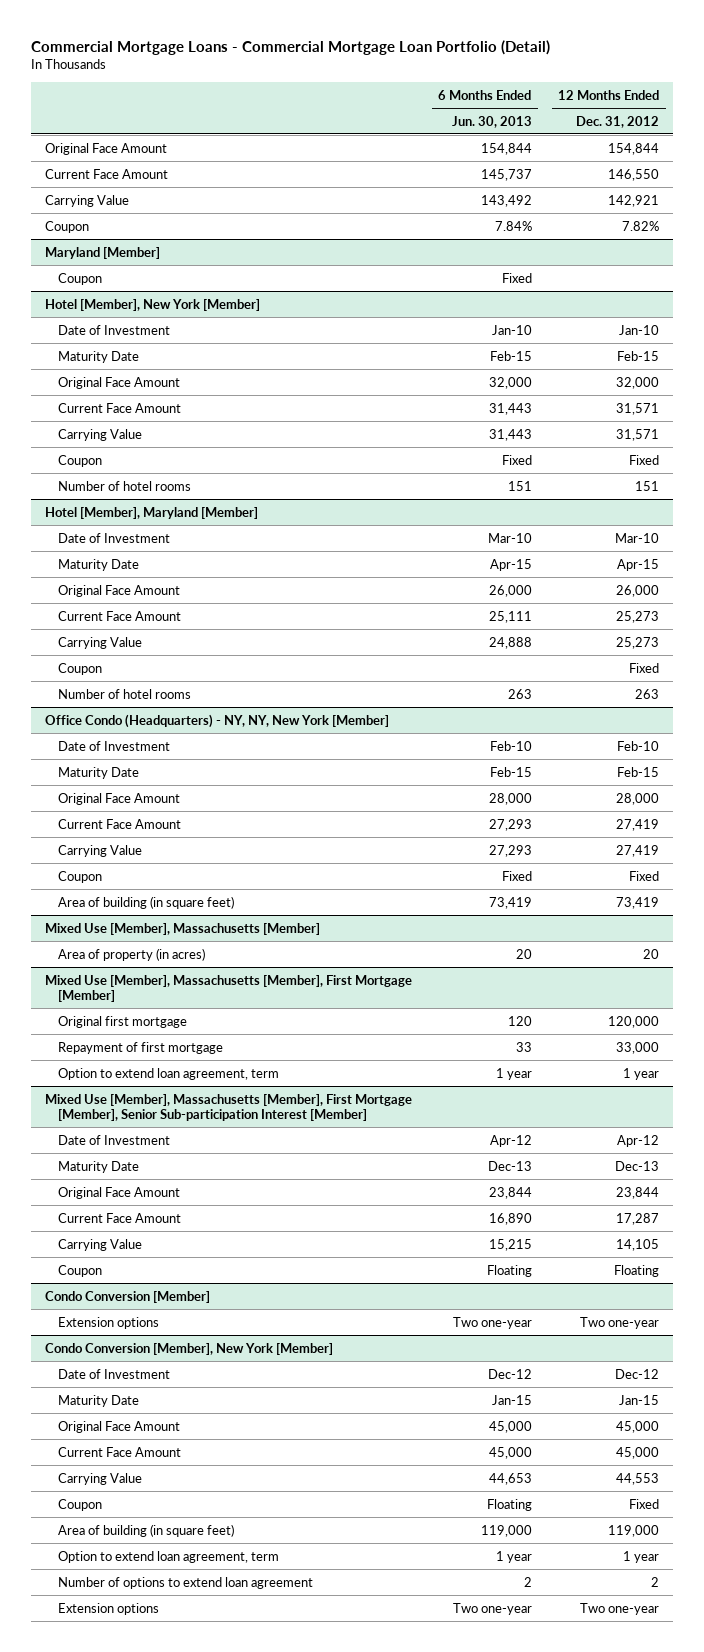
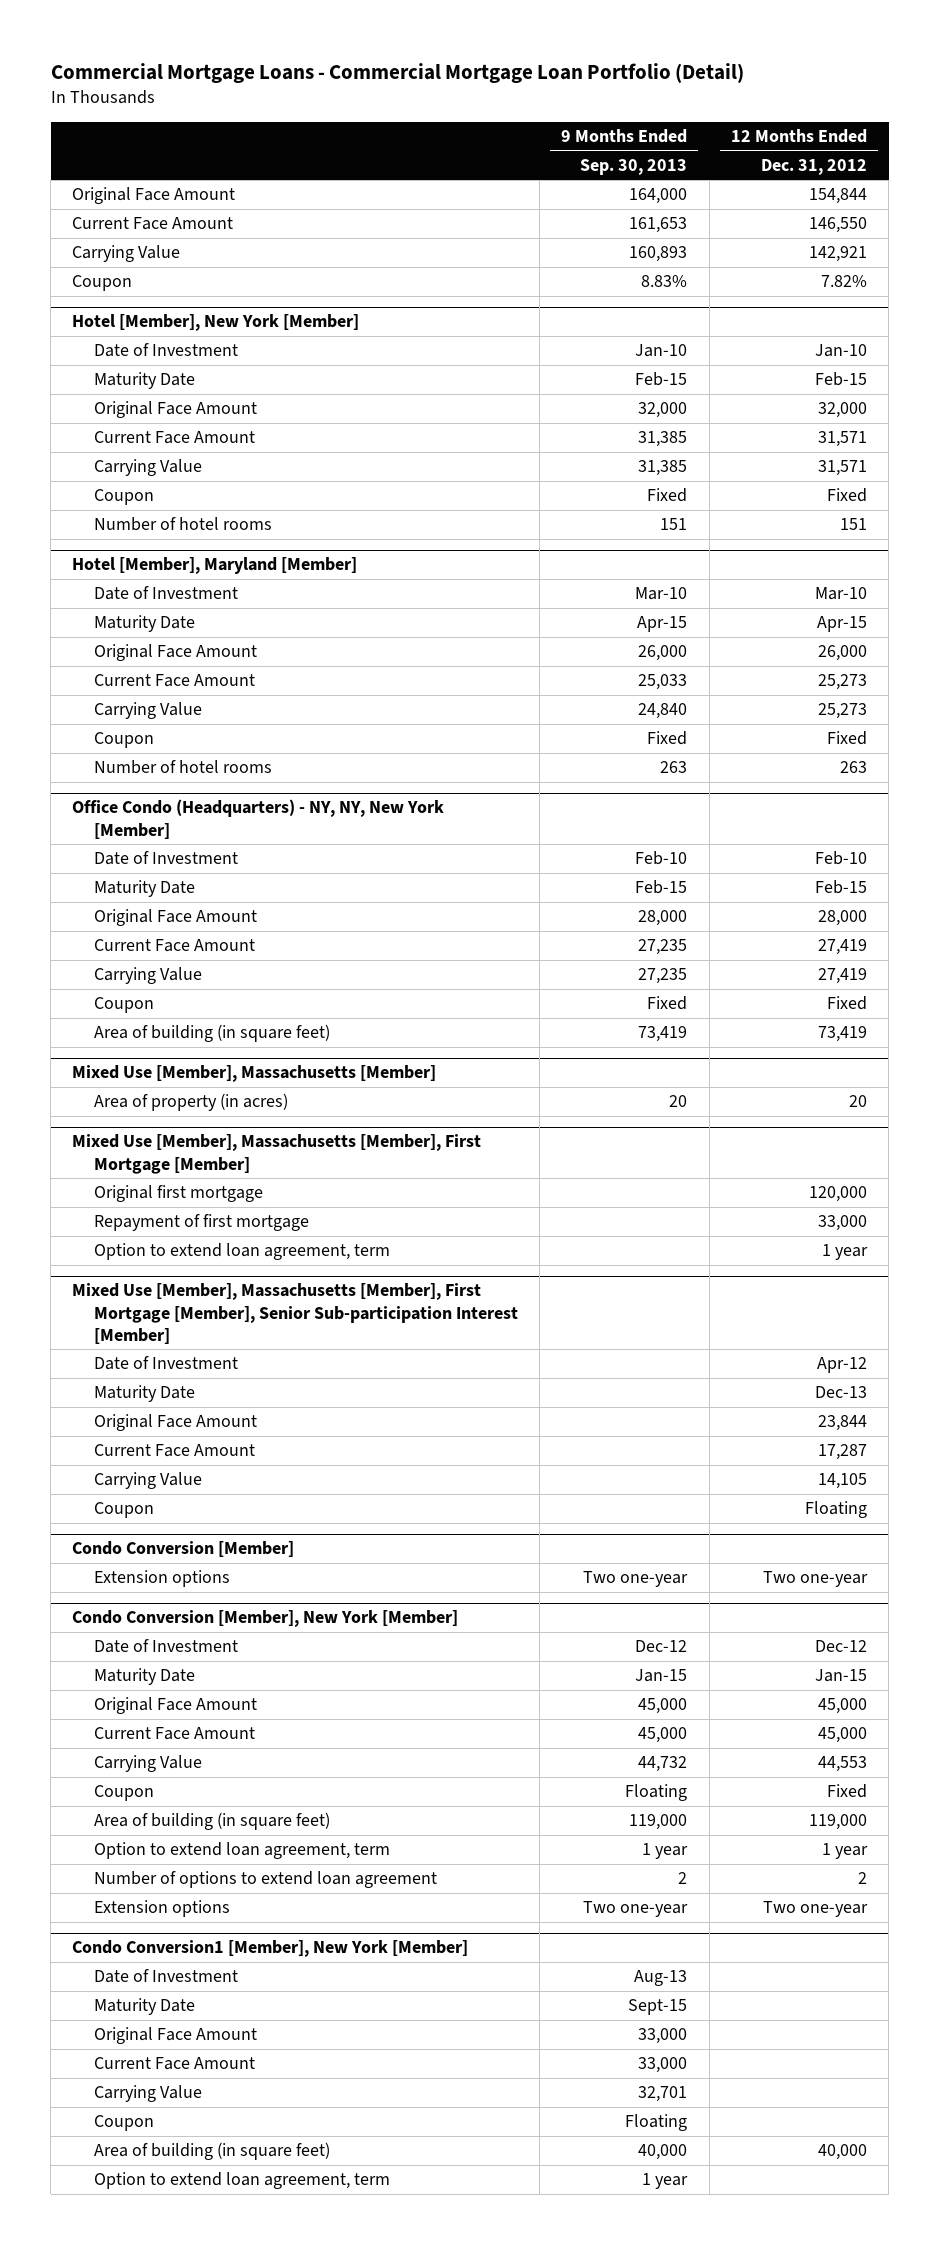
- | 6 Months Ended Jun. 30, 2013 | 12 Months Ended Dec. 31, 2012
+ | 9 Months Ended Sep. 30, 2013 | 12 Months Ended Dec. 31, 2012
- Maryland [Member]
- Coupon | Fixed |
+ Condo Conversion1 [Member], New York [Member]
+ Date of Investment | Aug-13 |
+ Maturity Date | Sept-15 |
+ Original Face Amount | 33,000 |
+ Current Face Amount | 33,000 |
+ Carrying Value | 32,701 |
+ Coupon | Floating |
+ Area of building (in square feet) | 40,000 | 40,000
+ Option to extend loan agreement, term | 1 year |

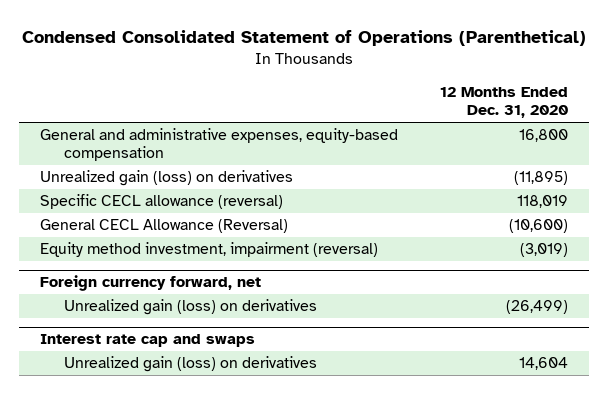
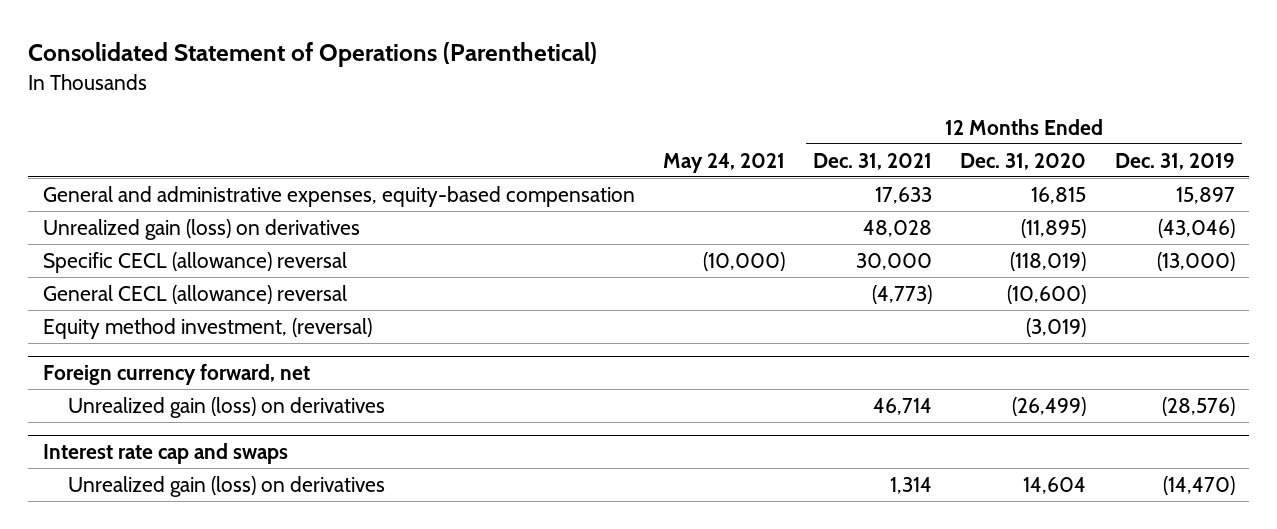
- Condensed Consolidated Statement of Operations (Parenthetical)
+ Consolidated Statement of Operations (Parenthetical)
- | 12 Months Ended Dec. 31, 2020
+ | May 24, 2021 | 12 Months Ended Dec. 31, 2021 | 12 Months Ended Dec. 31, 2020 | 12 Months Ended Dec. 31, 2019
- General and administrative expenses, equity-based compensation | 16,800
+ General and administrative expenses, equity-based compensation | | 17,633 | 16,815 | 15,897
- Specific CECL allowance (reversal) | 118,019
- General CECL Allowance (Reversal) | (10,600)
- Equity method investment, impairment (reversal) | (3,019)
+ Specific CECL (allowance) reversal | (10,000) | 30,000 | (118,019) | (13,000)
+ General CECL (allowance) reversal | | (4,773) | (10,600) |
+ Equity method investment, (reversal) | | | (3,019) |

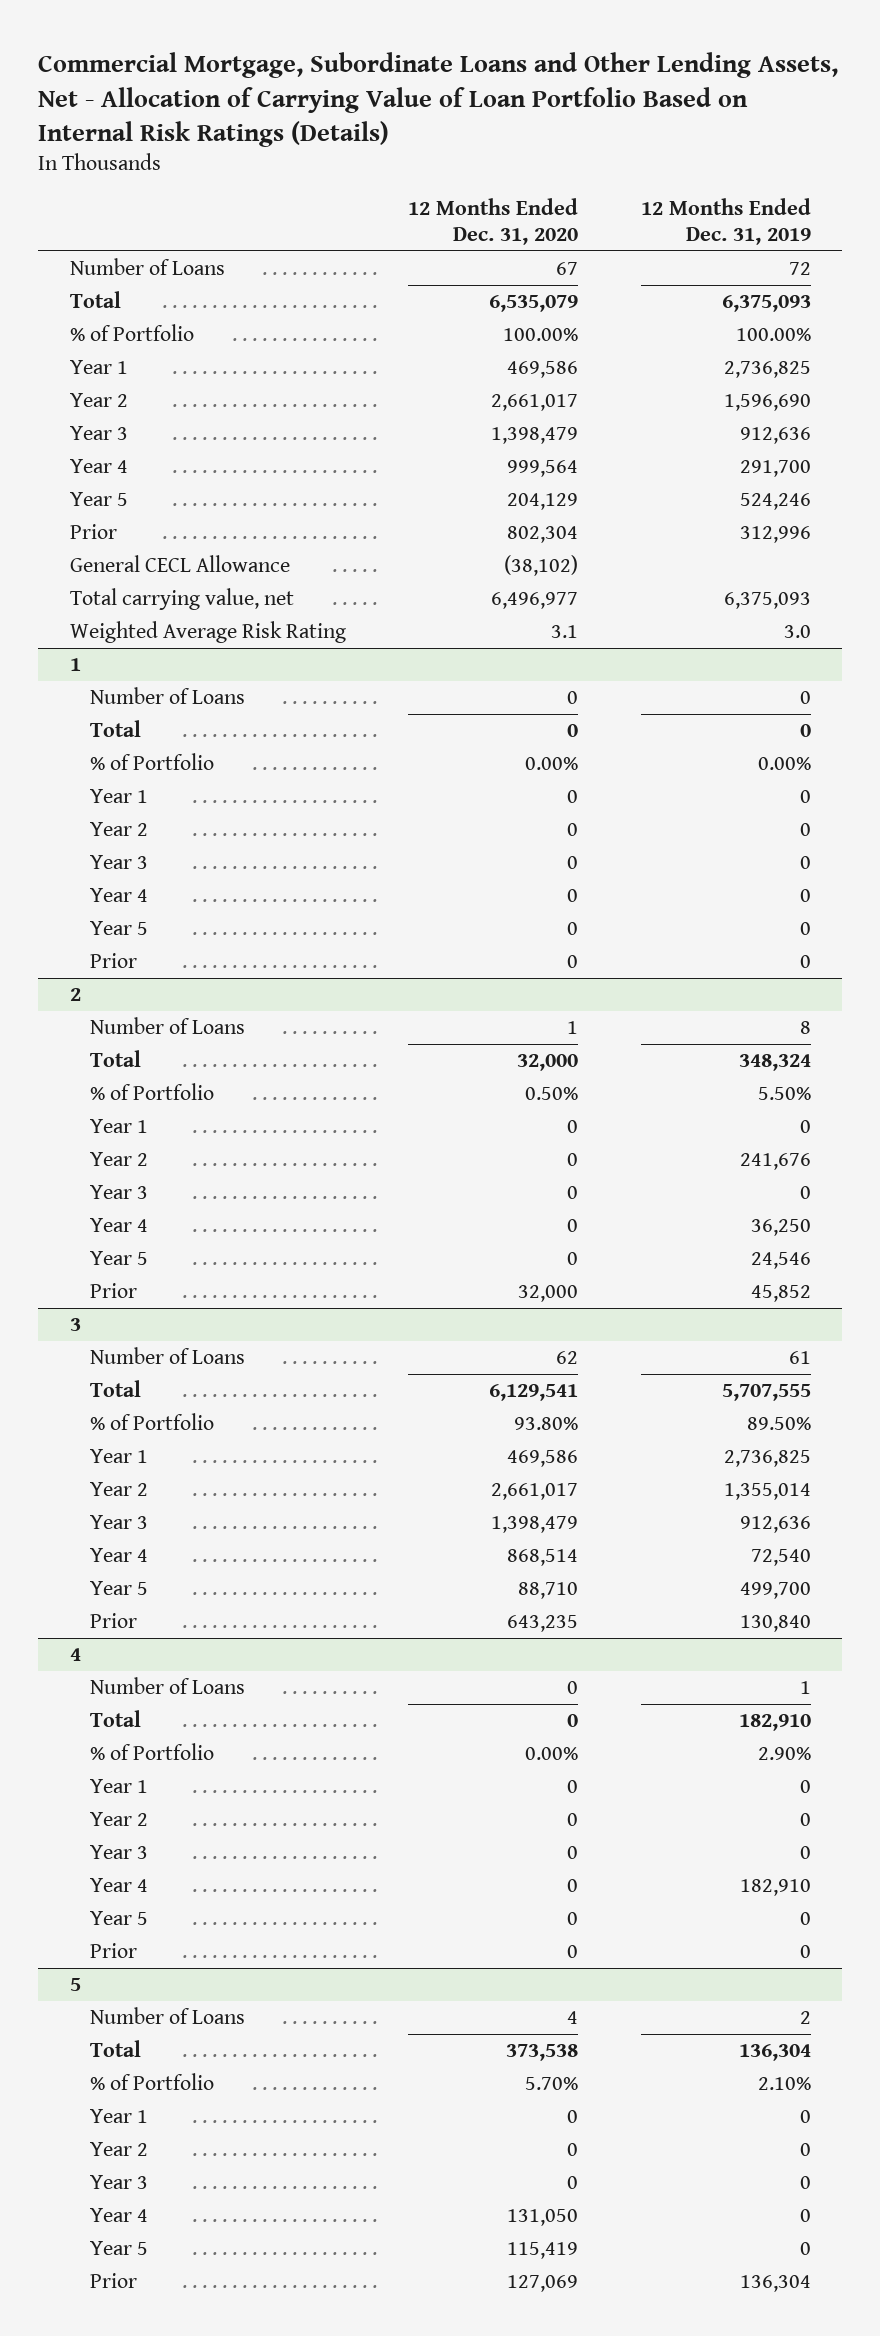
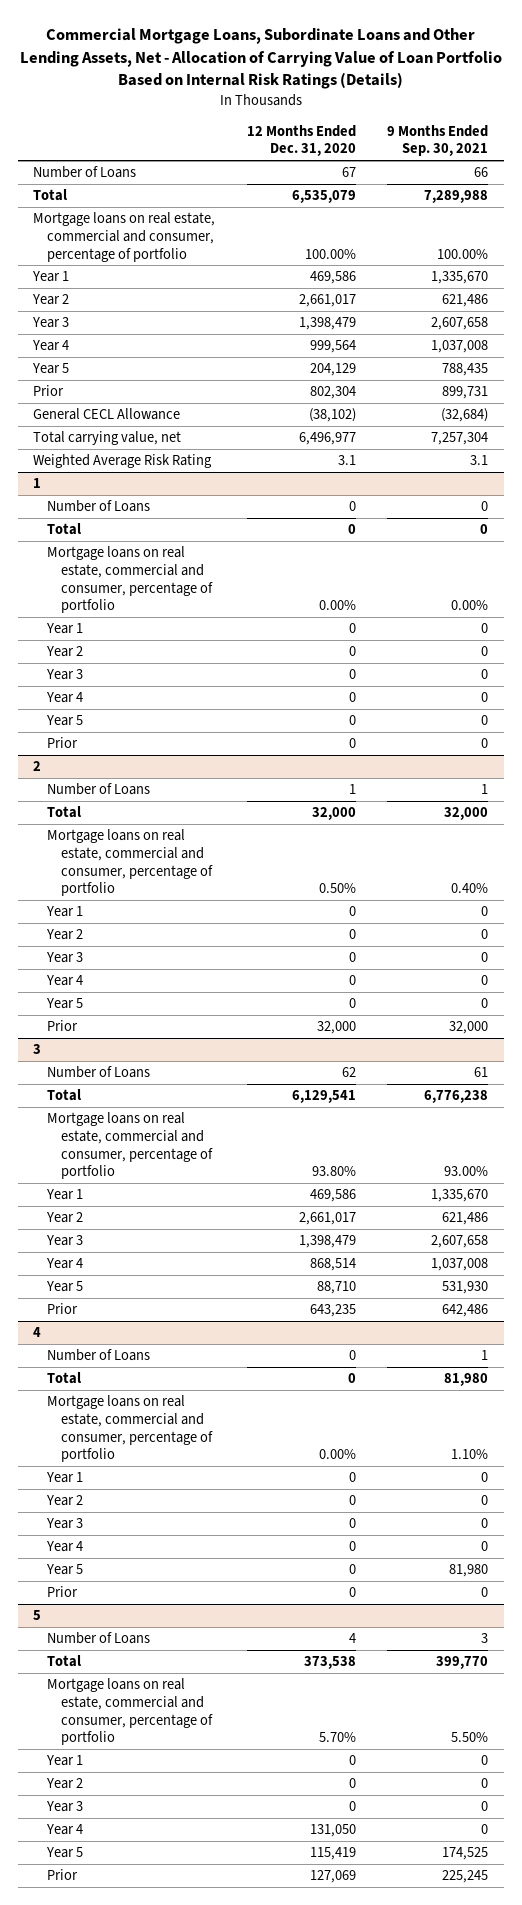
- Commercial Mortgage, Subordinate Loans and Other Lending Assets, Net - Allocation of Carrying Value of Loan Portfolio Based on Internal Risk Ratings (Details)
+ Commercial Mortgage Loans, Subordinate Loans and Other Lending Assets, Net - Allocation of Carrying Value of Loan Portfolio Based on Internal Risk Ratings (Details)
- | 12 Months Ended Dec. 31, 2020 | 12 Months Ended Dec. 31, 2019
+ | 12 Months Ended Dec. 31, 2020 | 9 Months Ended Sep. 30, 2021
- % of Portfolio | 100.00% | 100.00%
+ Mortgage loans on real estate, commercial and consumer, percentage of portfolio | 100.00% | 100.00%
@ 1
- % of Portfolio | 0.00% | 0.00%
+ Mortgage loans on real estate, commercial and consumer, percentage of portfolio | 0.00% | 0.00%
@ 2
- % of Portfolio | 0.50% | 5.50%
+ Mortgage loans on real estate, commercial and consumer, percentage of portfolio | 0.50% | 0.40%
@ 3
- % of Portfolio | 93.80% | 89.50%
+ Mortgage loans on real estate, commercial and consumer, percentage of portfolio | 93.80% | 93.00%
@ 4
- % of Portfolio | 0.00% | 2.90%
+ Mortgage loans on real estate, commercial and consumer, percentage of portfolio | 0.00% | 1.10%
@ 5
- % of Portfolio | 5.70% | 2.10%
+ Mortgage loans on real estate, commercial and consumer, percentage of portfolio | 5.70% | 5.50%

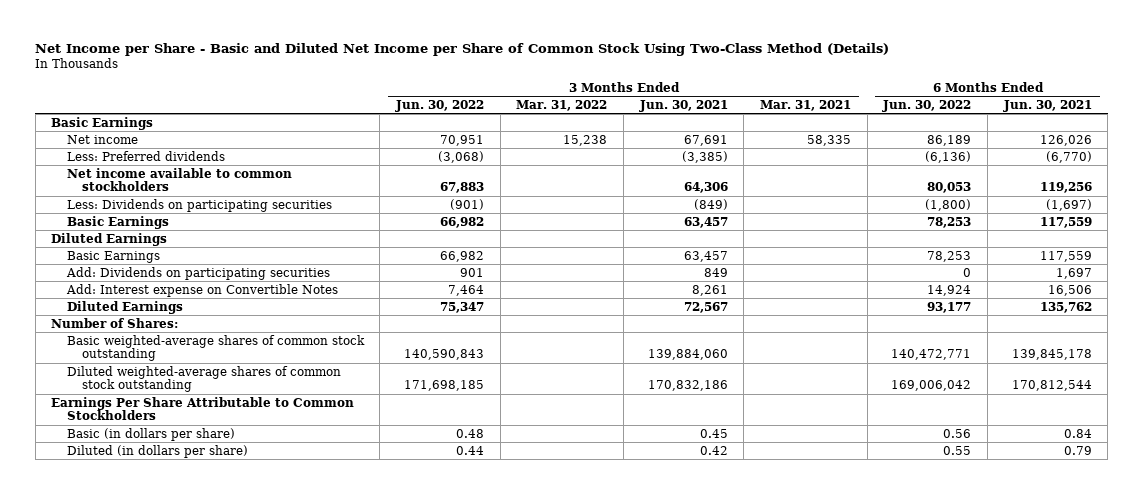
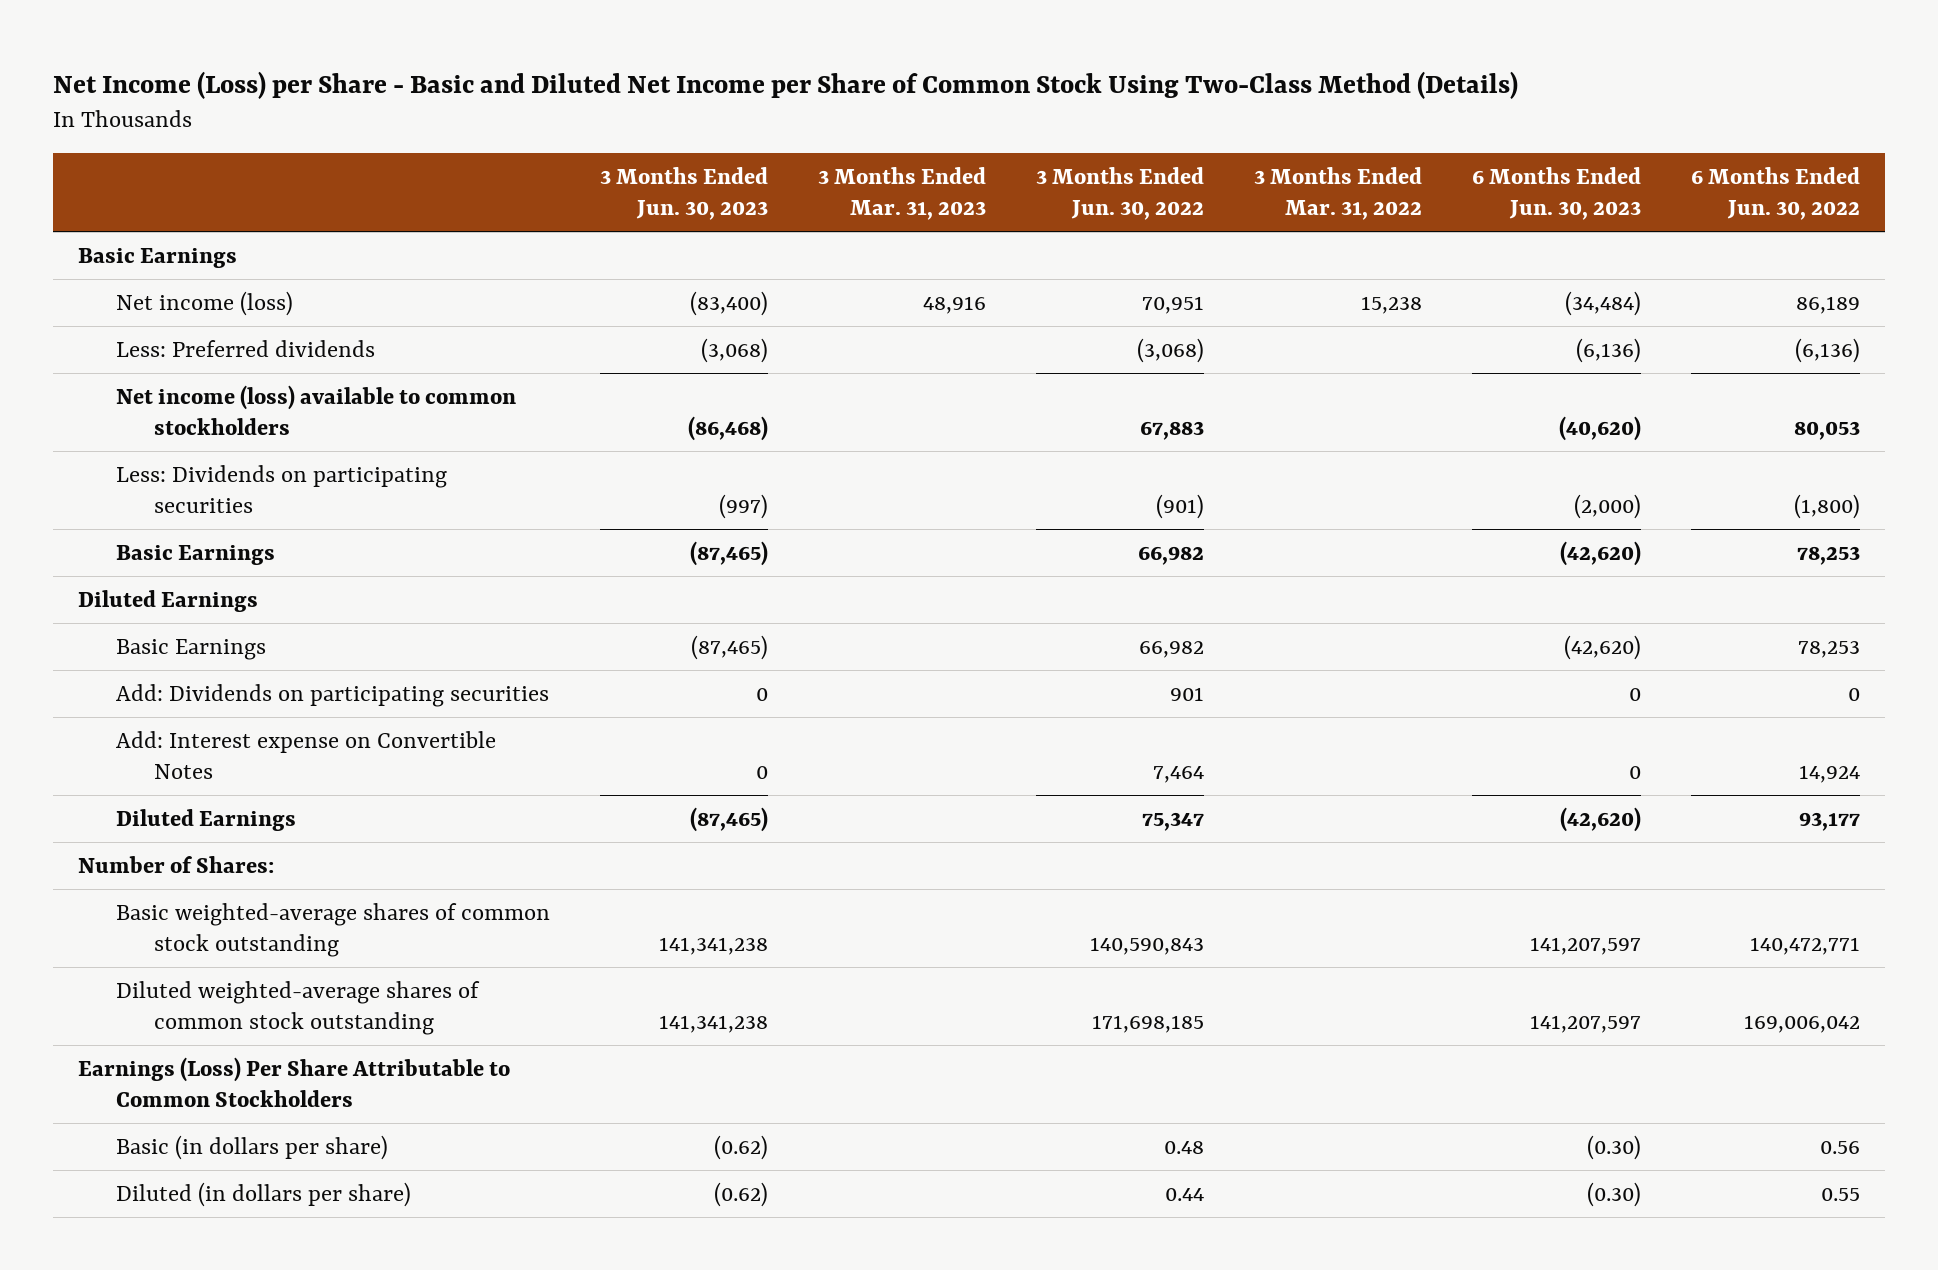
- Net Income per Share - Basic and Diluted Net Income per Share of Common Stock Using Two-Class Method (Details)
+ Net Income (Loss) per Share - Basic and Diluted Net Income per Share of Common Stock Using Two-Class Method (Details)
- | 3 Months Ended Jun. 30, 2022 | 3 Months Ended Mar. 31, 2022 | 3 Months Ended Jun. 30, 2021 | 3 Months Ended Mar. 31, 2021 | 6 Months Ended Jun. 30, 2022 | 6 Months Ended Jun. 30, 2021
+ | 3 Months Ended Jun. 30, 2023 | 3 Months Ended Mar. 31, 2023 | 3 Months Ended Jun. 30, 2022 | 3 Months Ended Mar. 31, 2022 | 6 Months Ended Jun. 30, 2023 | 6 Months Ended Jun. 30, 2022
- Net income | 70,951 | 15,238 | 67,691 | 58,335 | 86,189 | 126,026
+ Net income (loss) | (83,400) | 48,916 | 70,951 | 15,238 | (34,484) | 86,189
- Net income available to common stockholders | 67,883 | | 64,306 | | 80,053 | 119,256
+ Net income (loss) available to common stockholders | (86,468) | | 67,883 | | (40,620) | 80,053
- Earnings Per Share Attributable to Common Stockholders
+ Earnings (Loss) Per Share Attributable to Common Stockholders

